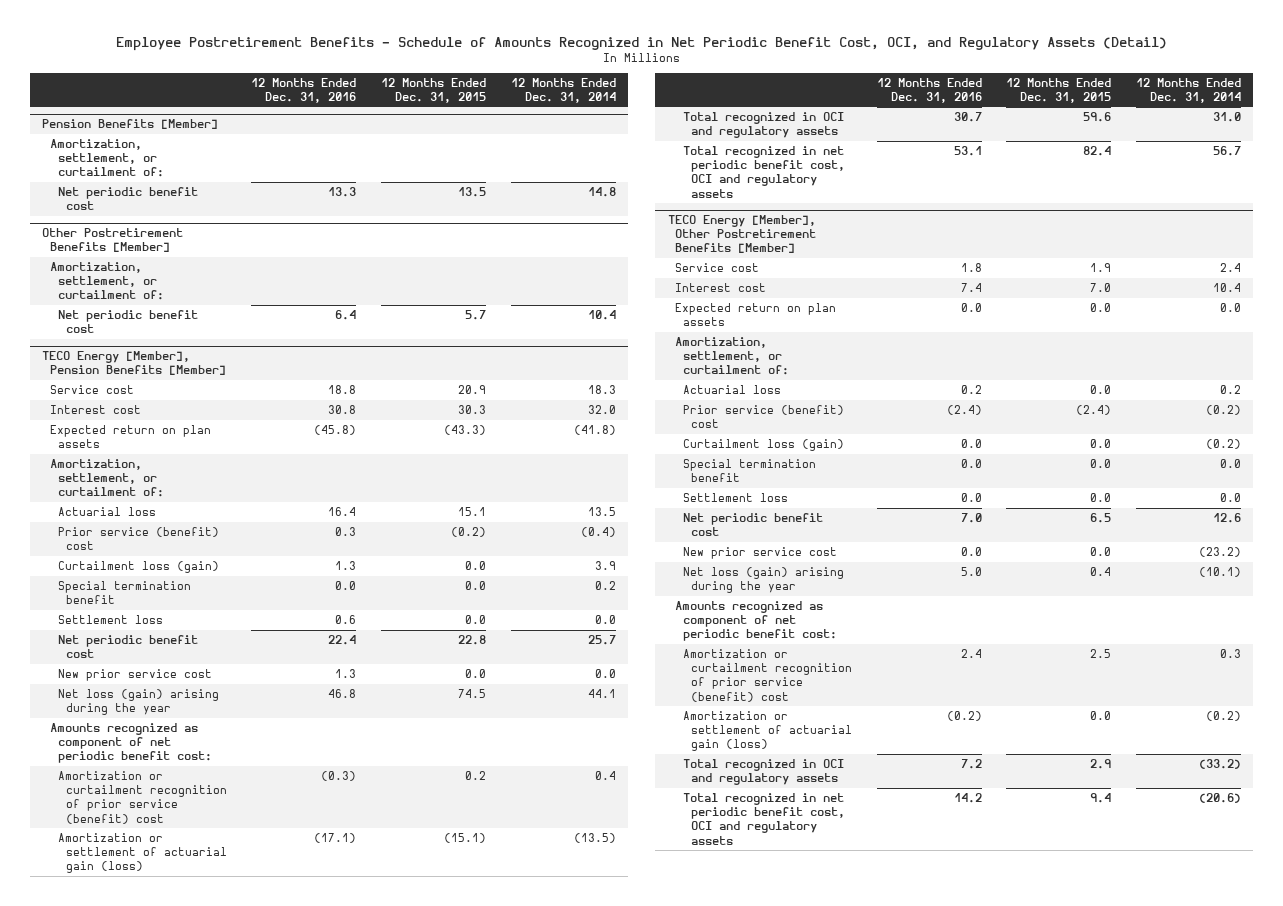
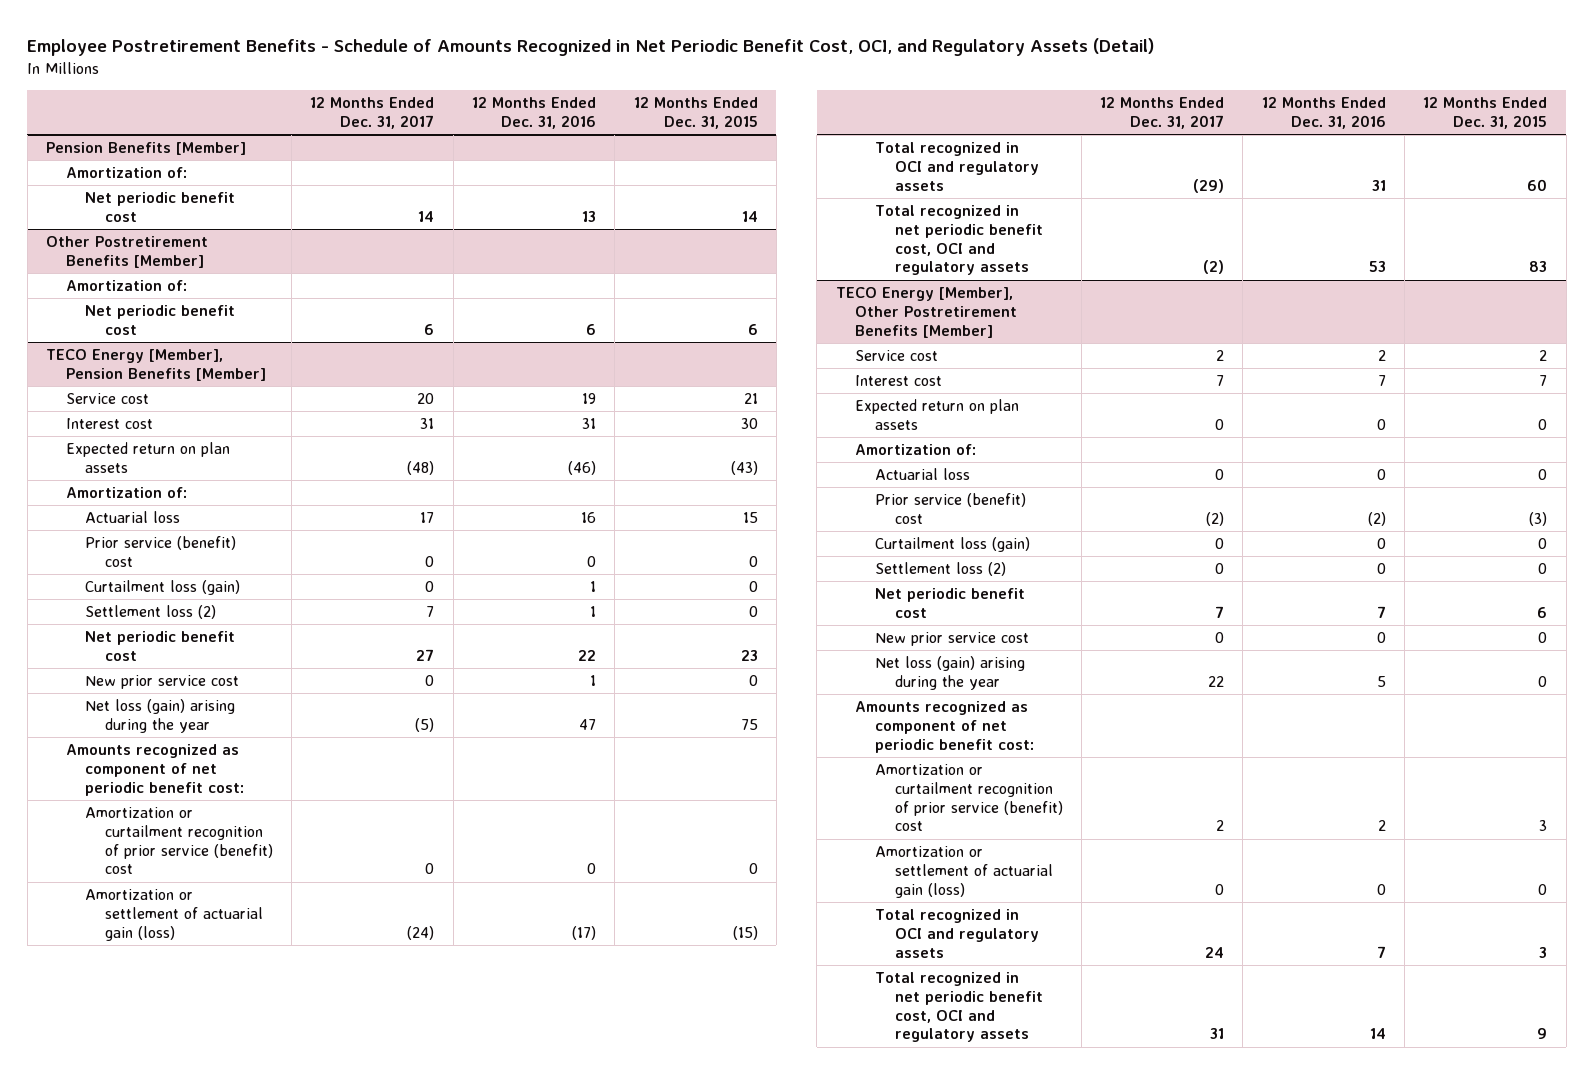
- | 12 Months Ended Dec. 31, 2016 | 12 Months Ended Dec. 31, 2015 | 12 Months Ended Dec. 31, 2014
+ | 12 Months Ended Dec. 31, 2017 | 12 Months Ended Dec. 31, 2016 | 12 Months Ended Dec. 31, 2015
@ Pension Benefits [Member]
- Amortization, settlement, or curtailment of:
- Net periodic benefit cost | 13.3 | 13.5 | 14.8
+ Amortization of:
+ Net periodic benefit cost | 14 | 13 | 14
@ Other Postretirement Benefits [Member]
- Amortization, settlement, or curtailment of:
- Net periodic benefit cost | 6.4 | 5.7 | 10.4
+ Amortization of:
+ Net periodic benefit cost | 6 | 6 | 6
@ TECO Energy [Member], Pension Benefits [Member]
- Service cost | 18.8 | 20.9 | 18.3
- Interest cost | 30.8 | 30.3 | 32.0
- Expected return on plan assets | (45.8) | (43.3) | (41.8)
- Amortization, settlement, or curtailment of:
- Actuarial loss | 16.4 | 15.1 | 13.5
- Prior service (benefit) cost | 0.3 | (0.2) | (0.4)
- Curtailment loss (gain) | 1.3 | 0.0 | 3.9
- Special termination benefit | 0.0 | 0.0 | 0.2
- Settlement loss | 0.6 | 0.0 | 0.0
- Net periodic benefit cost | 22.4 | 22.8 | 25.7
- New prior service cost | 1.3 | 0.0 | 0.0
- Net loss (gain) arising during the year | 46.8 | 74.5 | 44.1
+ Service cost | 20 | 19 | 21
+ Interest cost | 31 | 31 | 30
+ Expected return on plan assets | (48) | (46) | (43)
+ Amortization of:
+ Actuarial loss | 17 | 16 | 15
+ Prior service (benefit) cost | 0 | 0 | 0
+ Curtailment loss (gain) | 0 | 1 | 0
+ Settlement loss (2) | 7 | 1 | 0
+ Net periodic benefit cost | 27 | 22 | 23
+ New prior service cost | 0 | 1 | 0
+ Net loss (gain) arising during the year | (5) | 47 | 75
- Amortization or curtailment recognition of prior service (benefit) cost | (0.3) | 0.2 | 0.4
- Amortization or settlement of actuarial gain (loss) | (17.1) | (15.1) | (13.5)
- Total recognized in OCI and regulatory assets | 30.7 | 59.6 | 31.0
- Total recognized in net periodic benefit cost, OCI and regulatory assets | 53.1 | 82.4 | 56.7
+ Amortization or curtailment recognition of prior service (benefit) cost | 0 | 0 | 0
+ Amortization or settlement of actuarial gain (loss) | (24) | (17) | (15)
+ Total recognized in OCI and regulatory assets | (29) | 31 | 60
+ Total recognized in net periodic benefit cost, OCI and regulatory assets | (2) | 53 | 83
@ TECO Energy [Member], Other Postretirement Benefits [Member]
- Service cost | 1.8 | 1.9 | 2.4
- Interest cost | 7.4 | 7.0 | 10.4
- Expected return on plan assets | 0.0 | 0.0 | 0.0
- Amortization, settlement, or curtailment of:
- Actuarial loss | 0.2 | 0.0 | 0.2
- Prior service (benefit) cost | (2.4) | (2.4) | (0.2)
- Curtailment loss (gain) | 0.0 | 0.0 | (0.2)
- Special termination benefit | 0.0 | 0.0 | 0.0
- Settlement loss | 0.0 | 0.0 | 0.0
- Net periodic benefit cost | 7.0 | 6.5 | 12.6
- New prior service cost | 0.0 | 0.0 | (23.2)
- Net loss (gain) arising during the year | 5.0 | 0.4 | (10.1)
+ Service cost | 2 | 2 | 2
+ Interest cost | 7 | 7 | 7
+ Expected return on plan assets | 0 | 0 | 0
+ Amortization of:
+ Actuarial loss | 0 | 0 | 0
+ Prior service (benefit) cost | (2) | (2) | (3)
+ Curtailment loss (gain) | 0 | 0 | 0
+ Settlement loss (2) | 0 | 0 | 0
+ Net periodic benefit cost | 7 | 7 | 6
+ New prior service cost | 0 | 0 | 0
+ Net loss (gain) arising during the year | 22 | 5 | 0
- Amortization or curtailment recognition of prior service (benefit) cost | 2.4 | 2.5 | 0.3
- Amortization or settlement of actuarial gain (loss) | (0.2) | 0.0 | (0.2)
- Total recognized in OCI and regulatory assets | 7.2 | 2.9 | (33.2)
- Total recognized in net periodic benefit cost, OCI and regulatory assets | 14.2 | 9.4 | (20.6)
+ Amortization or curtailment recognition of prior service (benefit) cost | 2 | 2 | 3
+ Amortization or settlement of actuarial gain (loss) | 0 | 0 | 0
+ Total recognized in OCI and regulatory assets | 24 | 7 | 3
+ Total recognized in net periodic benefit cost, OCI and regulatory assets | 31 | 14 | 9

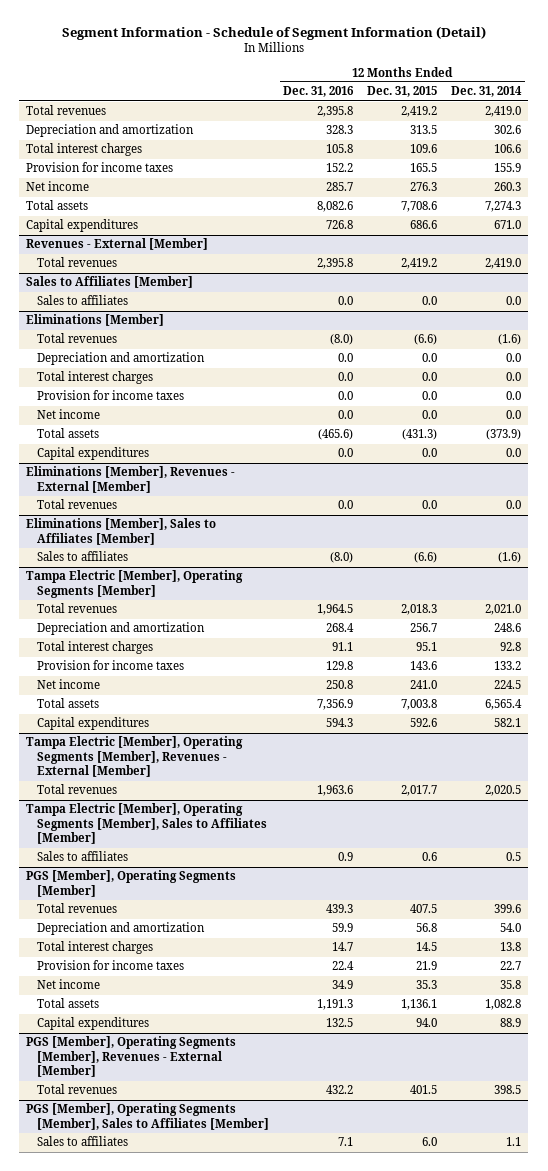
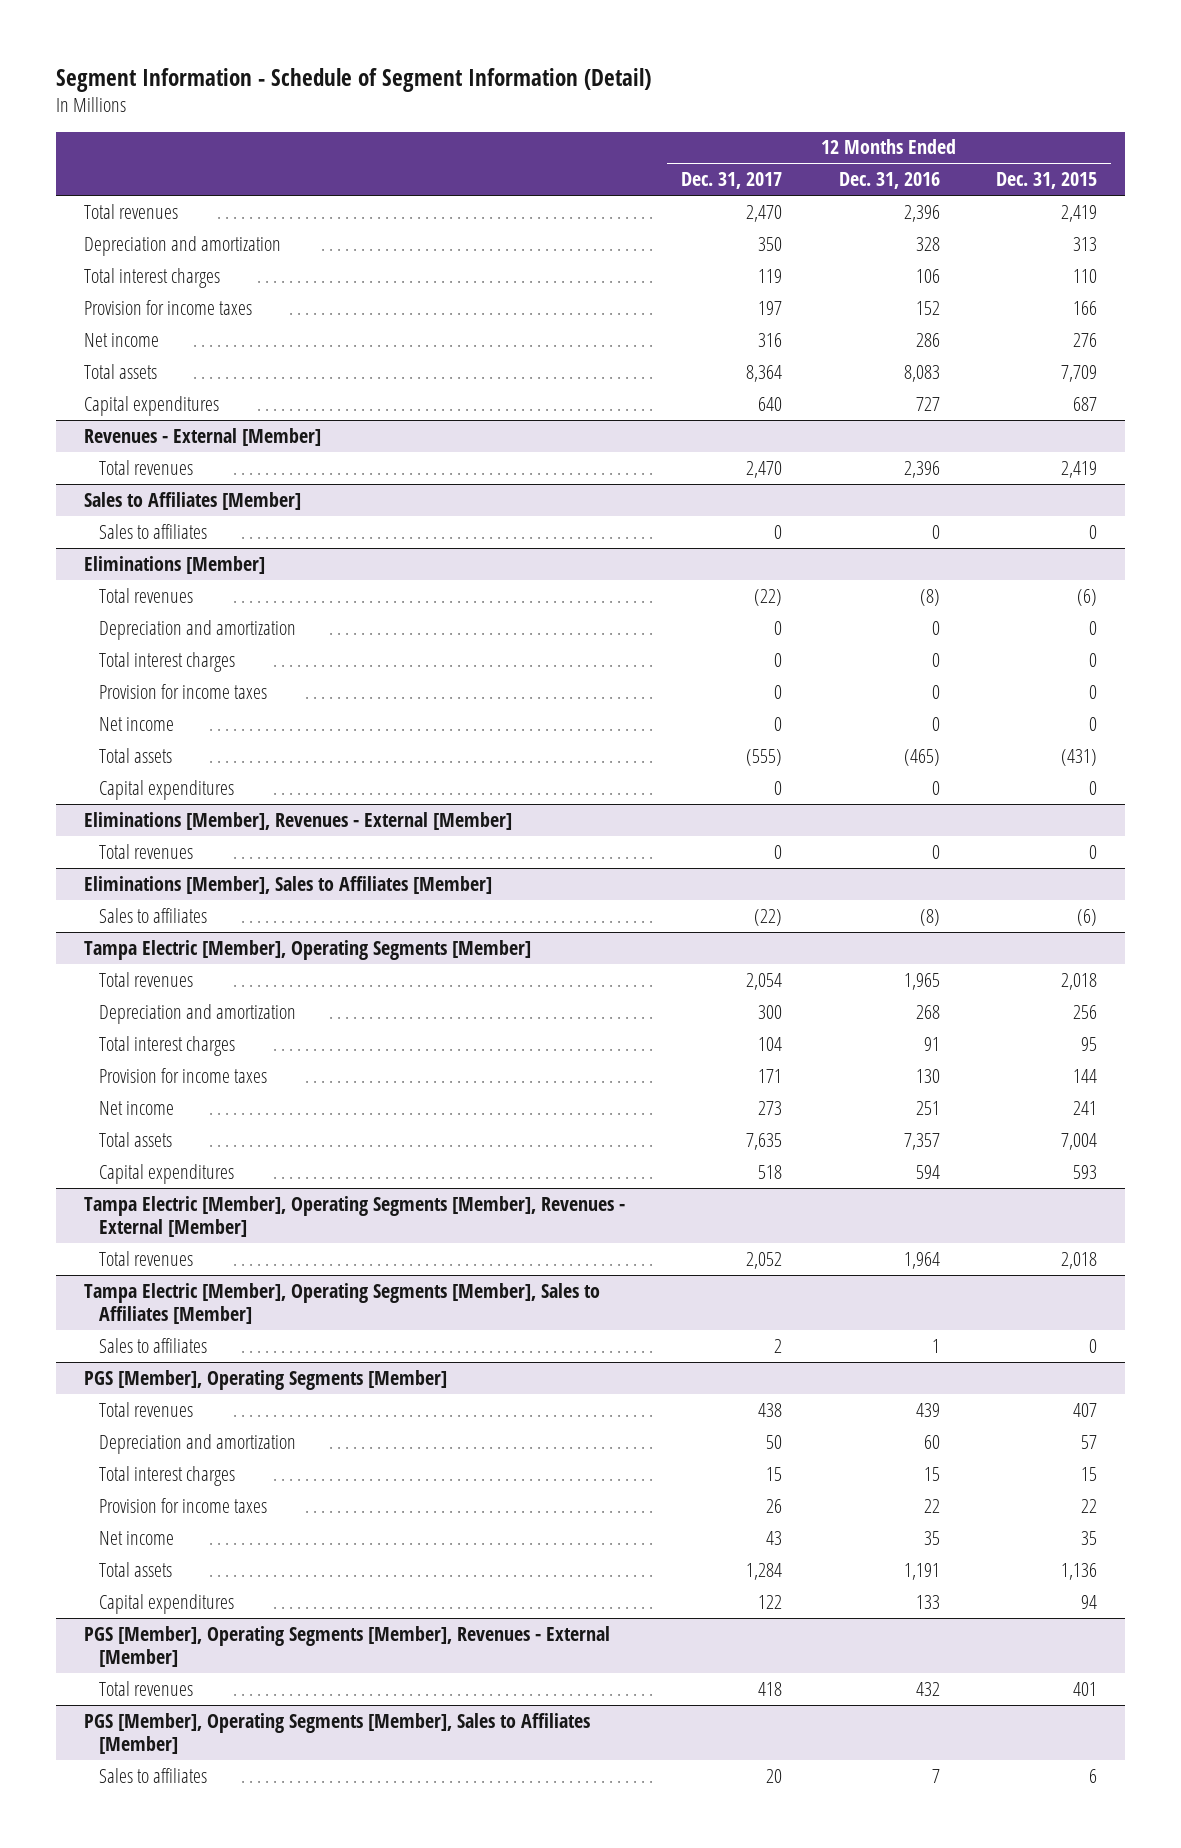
- | 12 Months Ended Dec. 31, 2016 | 12 Months Ended Dec. 31, 2015 | 12 Months Ended Dec. 31, 2014
+ | 12 Months Ended Dec. 31, 2017 | 12 Months Ended Dec. 31, 2016 | 12 Months Ended Dec. 31, 2015
- Total revenues | 2,395.8 | 2,419.2 | 2,419.0
- Depreciation and amortization | 328.3 | 313.5 | 302.6
- Total interest charges | 105.8 | 109.6 | 106.6
- Provision for income taxes | 152.2 | 165.5 | 155.9
- Net income | 285.7 | 276.3 | 260.3
- Total assets | 8,082.6 | 7,708.6 | 7,274.3
- Capital expenditures | 726.8 | 686.6 | 671.0
+ Total revenues | 2,470 | 2,396 | 2,419
+ Depreciation and amortization | 350 | 328 | 313
+ Total interest charges | 119 | 106 | 110
+ Provision for income taxes | 197 | 152 | 166
+ Net income | 316 | 286 | 276
+ Total assets | 8,364 | 8,083 | 7,709
+ Capital expenditures | 640 | 727 | 687
@ Revenues - External [Member]
- Total revenues | 2,395.8 | 2,419.2 | 2,419.0
+ Total revenues | 2,470 | 2,396 | 2,419
@ Sales to Affiliates [Member]
- Sales to affiliates | 0.0 | 0.0 | 0.0
+ Sales to affiliates | 0 | 0 | 0
@ Eliminations [Member]
- Total revenues | (8.0) | (6.6) | (1.6)
- Depreciation and amortization | 0.0 | 0.0 | 0.0
- Total interest charges | 0.0 | 0.0 | 0.0
- Provision for income taxes | 0.0 | 0.0 | 0.0
- Net income | 0.0 | 0.0 | 0.0
- Total assets | (465.6) | (431.3) | (373.9)
- Capital expenditures | 0.0 | 0.0 | 0.0
+ Total revenues | (22) | (8) | (6)
+ Depreciation and amortization | 0 | 0 | 0
+ Total interest charges | 0 | 0 | 0
+ Provision for income taxes | 0 | 0 | 0
+ Net income | 0 | 0 | 0
+ Total assets | (555) | (465) | (431)
+ Capital expenditures | 0 | 0 | 0
@ Eliminations [Member], Revenues - External [Member]
- Total revenues | 0.0 | 0.0 | 0.0
+ Total revenues | 0 | 0 | 0
@ Eliminations [Member], Sales to Affiliates [Member]
- Sales to affiliates | (8.0) | (6.6) | (1.6)
+ Sales to affiliates | (22) | (8) | (6)
@ Tampa Electric [Member], Operating Segments [Member]
- Total revenues | 1,964.5 | 2,018.3 | 2,021.0
- Depreciation and amortization | 268.4 | 256.7 | 248.6
- Total interest charges | 91.1 | 95.1 | 92.8
- Provision for income taxes | 129.8 | 143.6 | 133.2
- Net income | 250.8 | 241.0 | 224.5
- Total assets | 7,356.9 | 7,003.8 | 6,565.4
- Capital expenditures | 594.3 | 592.6 | 582.1
+ Total revenues | 2,054 | 1,965 | 2,018
+ Depreciation and amortization | 300 | 268 | 256
+ Total interest charges | 104 | 91 | 95
+ Provision for income taxes | 171 | 130 | 144
+ Net income | 273 | 251 | 241
+ Total assets | 7,635 | 7,357 | 7,004
+ Capital expenditures | 518 | 594 | 593
@ Tampa Electric [Member], Operating Segments [Member], Revenues - External [Member]
- Total revenues | 1,963.6 | 2,017.7 | 2,020.5
+ Total revenues | 2,052 | 1,964 | 2,018
@ Tampa Electric [Member], Operating Segments [Member], Sales to Affiliates [Member]
- Sales to affiliates | 0.9 | 0.6 | 0.5
+ Sales to affiliates | 2 | 1 | 0
@ PGS [Member], Operating Segments [Member]
- Total revenues | 439.3 | 407.5 | 399.6
- Depreciation and amortization | 59.9 | 56.8 | 54.0
- Total interest charges | 14.7 | 14.5 | 13.8
- Provision for income taxes | 22.4 | 21.9 | 22.7
- Net income | 34.9 | 35.3 | 35.8
- Total assets | 1,191.3 | 1,136.1 | 1,082.8
- Capital expenditures | 132.5 | 94.0 | 88.9
+ Total revenues | 438 | 439 | 407
+ Depreciation and amortization | 50 | 60 | 57
+ Total interest charges | 15 | 15 | 15
+ Provision for income taxes | 26 | 22 | 22
+ Net income | 43 | 35 | 35
+ Total assets | 1,284 | 1,191 | 1,136
+ Capital expenditures | 122 | 133 | 94
@ PGS [Member], Operating Segments [Member], Revenues - External [Member]
- Total revenues | 432.2 | 401.5 | 398.5
+ Total revenues | 418 | 432 | 401
@ PGS [Member], Operating Segments [Member], Sales to Affiliates [Member]
- Sales to affiliates | 7.1 | 6.0 | 1.1
+ Sales to affiliates | 20 | 7 | 6

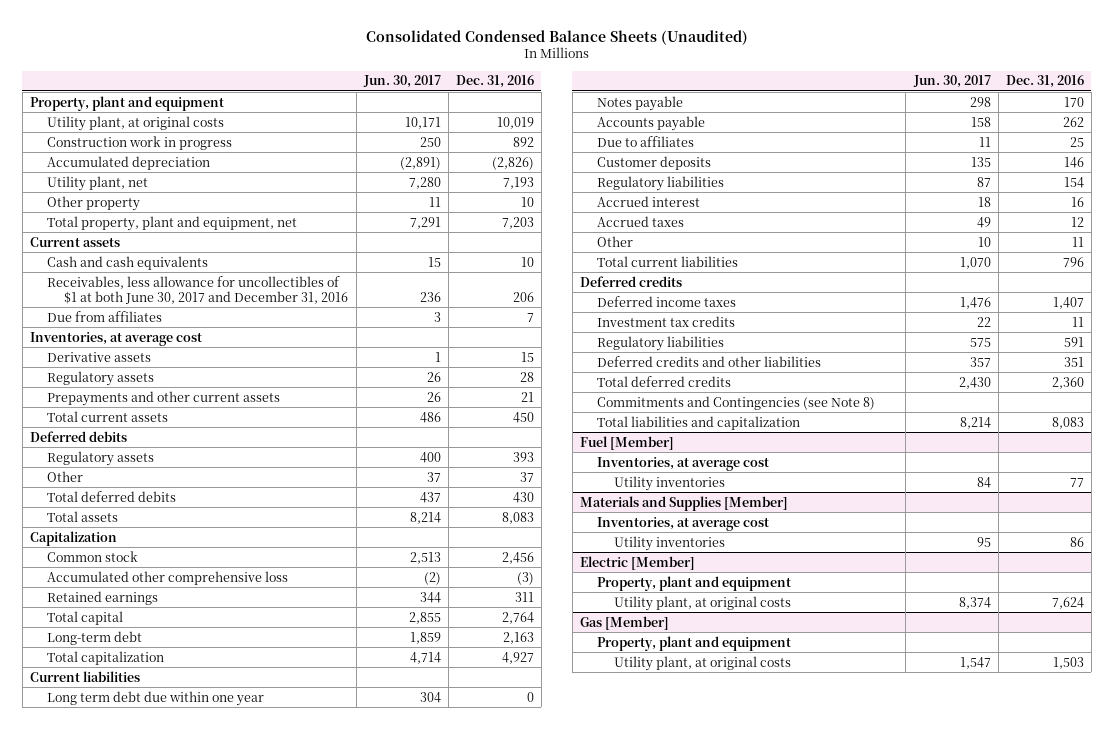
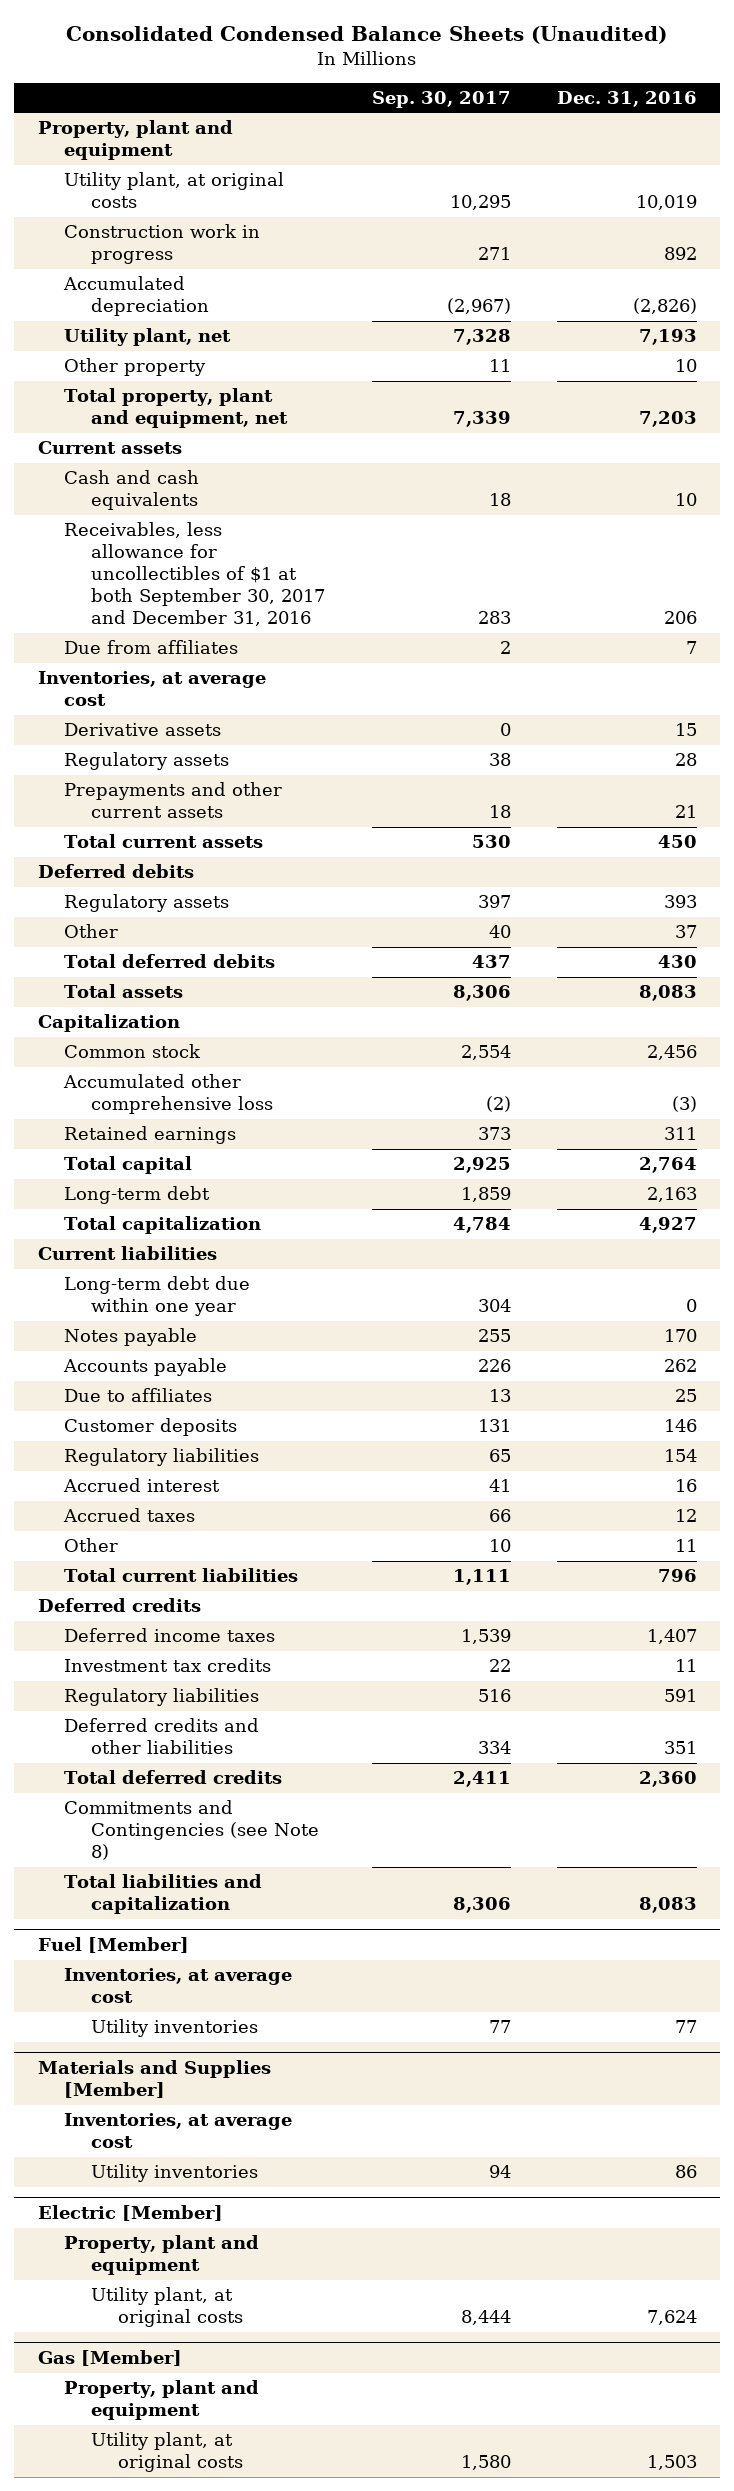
- | Jun. 30, 2017 | Dec. 31, 2016
+ | Sep. 30, 2017 | Dec. 31, 2016
- Receivables, less allowance for uncollectibles of $1 at both June 30, 2017 and December 31, 2016 | 236 | 206
+ Receivables, less allowance for uncollectibles of $1 at both September 30, 2017 and December 31, 2016 | 283 | 206
- Long term debt due within one year | 304 | 0
+ Long-term debt due within one year | 304 | 0

